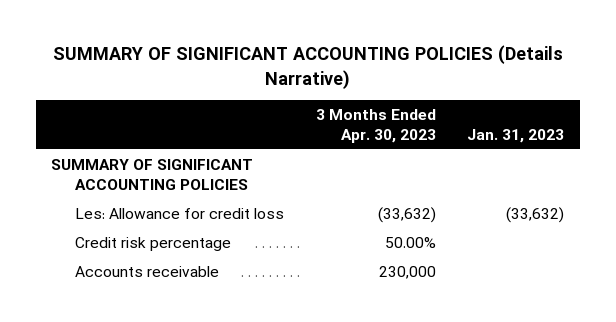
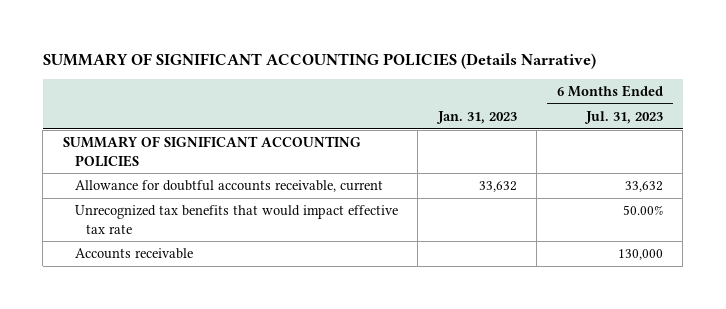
- | 3 Months Ended Apr. 30, 2023 | Jan. 31, 2023
+ | Jan. 31, 2023 | 6 Months Ended Jul. 31, 2023
- Les: Allowance for credit loss | (33,632) | (33,632)
- Credit risk percentage | 50.00% |
+ Allowance for doubtful accounts receivable, current | 33,632 | 33,632
+ Unrecognized tax benefits that would impact effective tax rate | | 50.00%

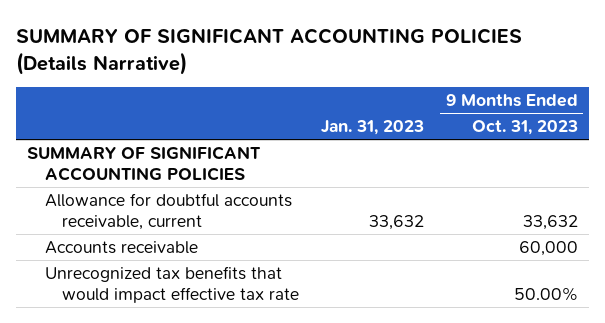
- | Jan. 31, 2023 | 6 Months Ended Jul. 31, 2023
+ | Jan. 31, 2023 | 9 Months Ended Oct. 31, 2023
moved down: Unrecognized tax benefits that would impact effective tax rate | | 50.00%

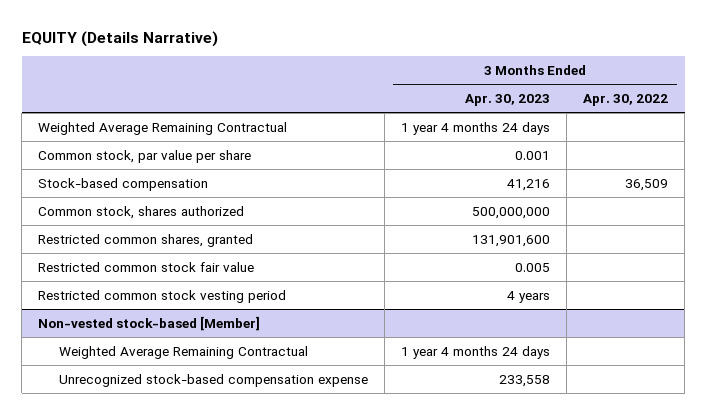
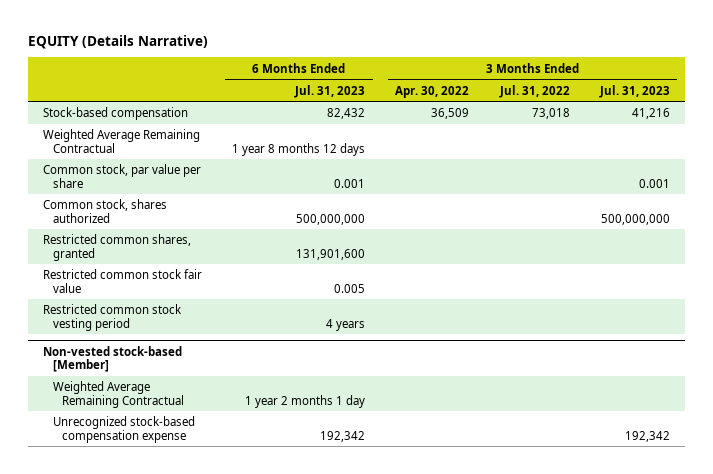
- | 3 Months Ended Apr. 30, 2023 | 3 Months Ended Apr. 30, 2022
+ | 6 Months Ended Jul. 31, 2023 | 3 Months Ended Apr. 30, 2022 | 3 Months Ended Jul. 31, 2022 | 3 Months Ended Jul. 31, 2023
moved up: Stock-based compensation | 82,432 | 36,509 | 73,018 | 41,216

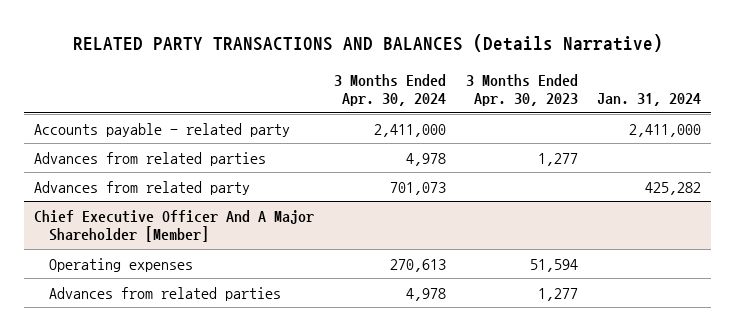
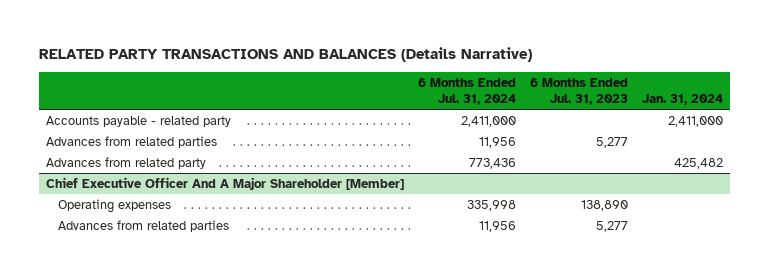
- | 3 Months Ended Apr. 30, 2024 | 3 Months Ended Apr. 30, 2023 | Jan. 31, 2024
+ | 6 Months Ended Jul. 31, 2024 | 6 Months Ended Jul. 31, 2023 | Jan. 31, 2024
- Advances from related party | 701,073 | | 425,282
+ Advances from related party | 773,436 | | 425,482

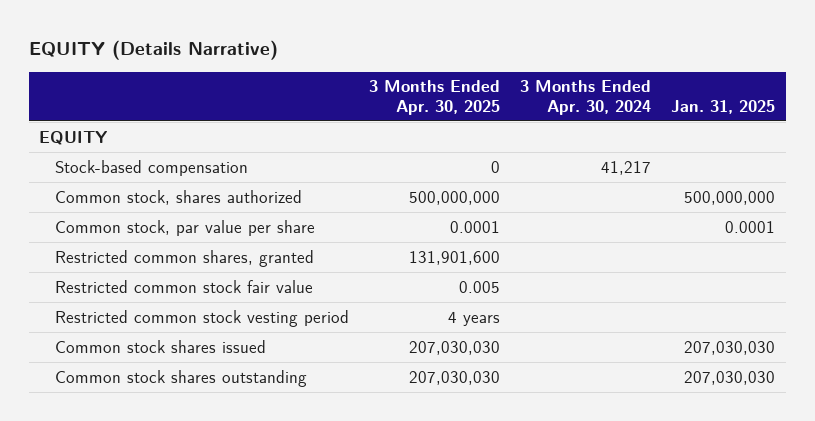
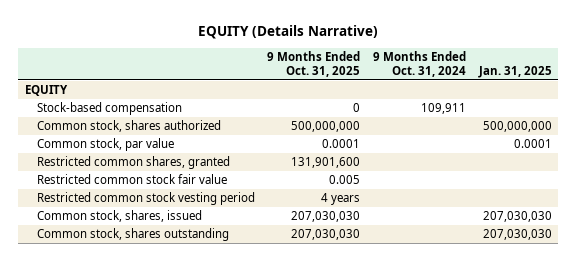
- | 3 Months Ended Apr. 30, 2025 | 3 Months Ended Apr. 30, 2024 | Jan. 31, 2025
+ | 9 Months Ended Oct. 31, 2025 | 9 Months Ended Oct. 31, 2024 | Jan. 31, 2025
- Common stock, par value per share | 0.0001 | | 0.0001
+ Common stock, par value | 0.0001 | | 0.0001
- Common stock shares issued | 207,030,030 | | 207,030,030
- Common stock shares outstanding | 207,030,030 | | 207,030,030
+ Common stock, shares, issued | 207,030,030 | | 207,030,030
+ Common stock, shares outstanding | 207,030,030 | | 207,030,030

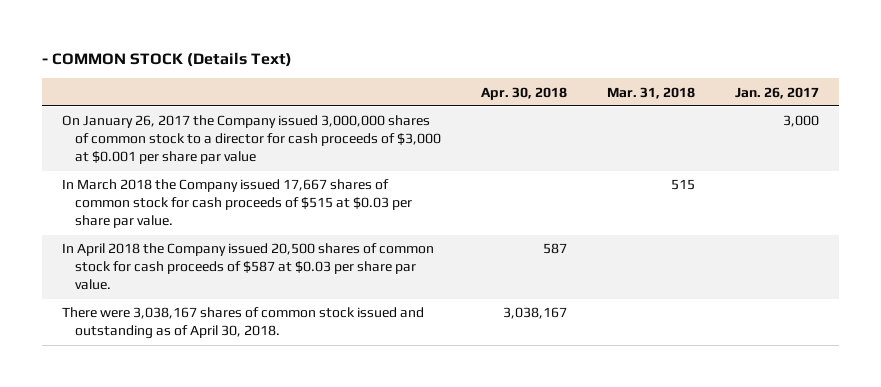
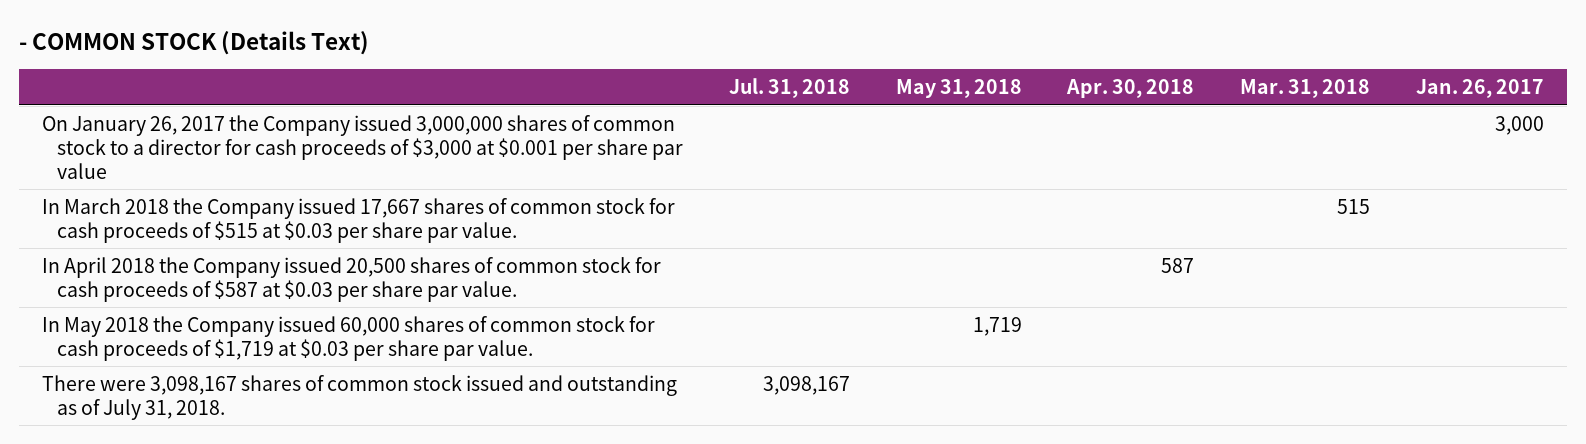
- | Apr. 30, 2018 | Mar. 31, 2018 | Jan. 26, 2017
+ | Jul. 31, 2018 | May 31, 2018 | Apr. 30, 2018 | Mar. 31, 2018 | Jan. 26, 2017
- There were 3,038,167 shares of common stock issued and outstanding as of April 30, 2018. | 3,038,167 | |
+ In May 2018 the Company issued 60,000 shares of common stock for cash proceeds of $1,719 at $0.03 per share par value. | | 1,719 | | |
+ There were 3,098,167 shares of common stock issued and outstanding as of July 31, 2018. | 3,098,167 | | | |

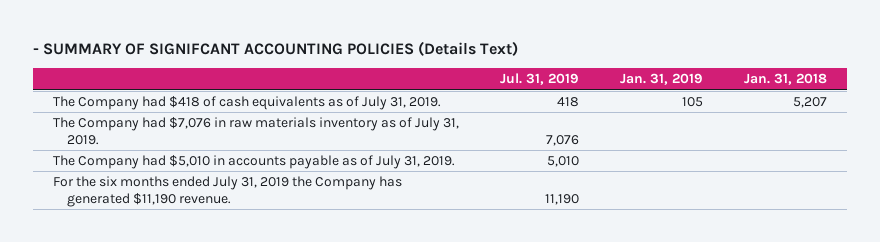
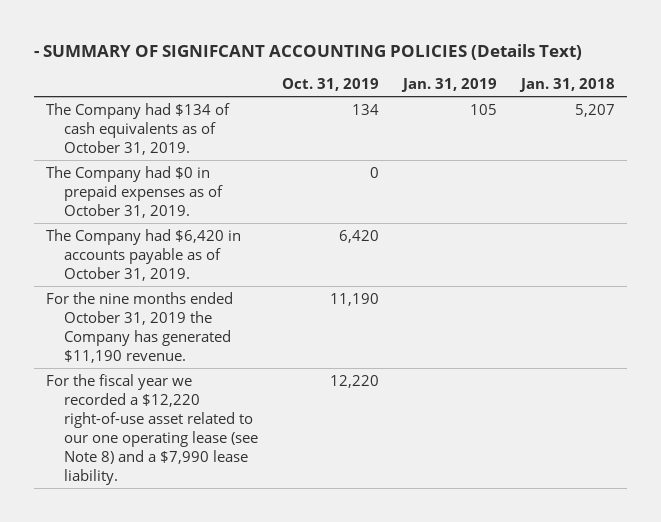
- | Jul. 31, 2019 | Jan. 31, 2019 | Jan. 31, 2018
+ | Oct. 31, 2019 | Jan. 31, 2019 | Jan. 31, 2018
- The Company had $418 of cash equivalents as of July 31, 2019. | 418 | 105 | 5,207
- The Company had $7,076 in raw materials inventory as of July 31, 2019. | 7,076 | |
- The Company had $5,010 in accounts payable as of July 31, 2019. | 5,010 | |
- For the six months ended July 31, 2019 the Company has generated $11,190 revenue. | 11,190 | |
+ The Company had $134 of cash equivalents as of October 31, 2019. | 134 | 105 | 5,207
+ The Company had $0 in prepaid expenses as of October 31, 2019. | 0 | |
+ The Company had $6,420 in accounts payable as of October 31, 2019. | 6,420 | |
+ For the nine months ended October 31, 2019 the Company has generated $11,190 revenue. | 11,190 | |
+ For the fiscal year we recorded a $12,220 right-of-use asset related to our one operating lease (see Note 8) and a $7,990 lease liability. | 12,220 | |

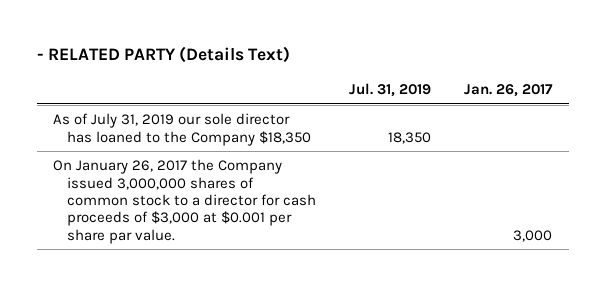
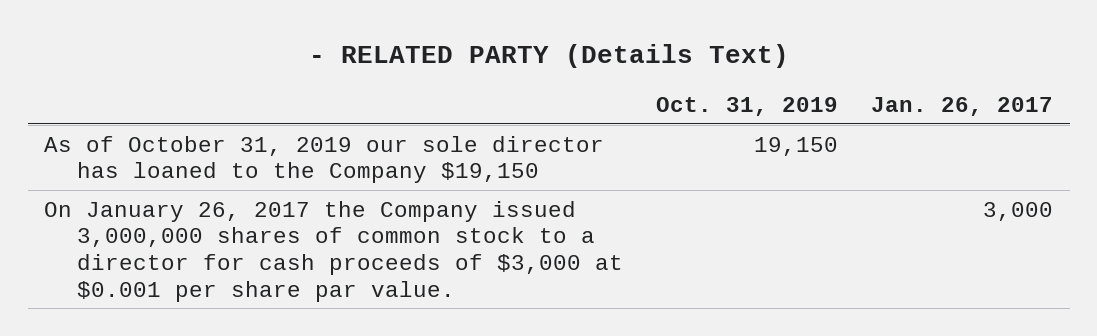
- | Jul. 31, 2019 | Jan. 26, 2017
+ | Oct. 31, 2019 | Jan. 26, 2017
- As of July 31, 2019 our sole director has loaned to the Company $18,350 | 18,350 |
+ As of October 31, 2019 our sole director has loaned to the Company $19,150 | 19,150 |

